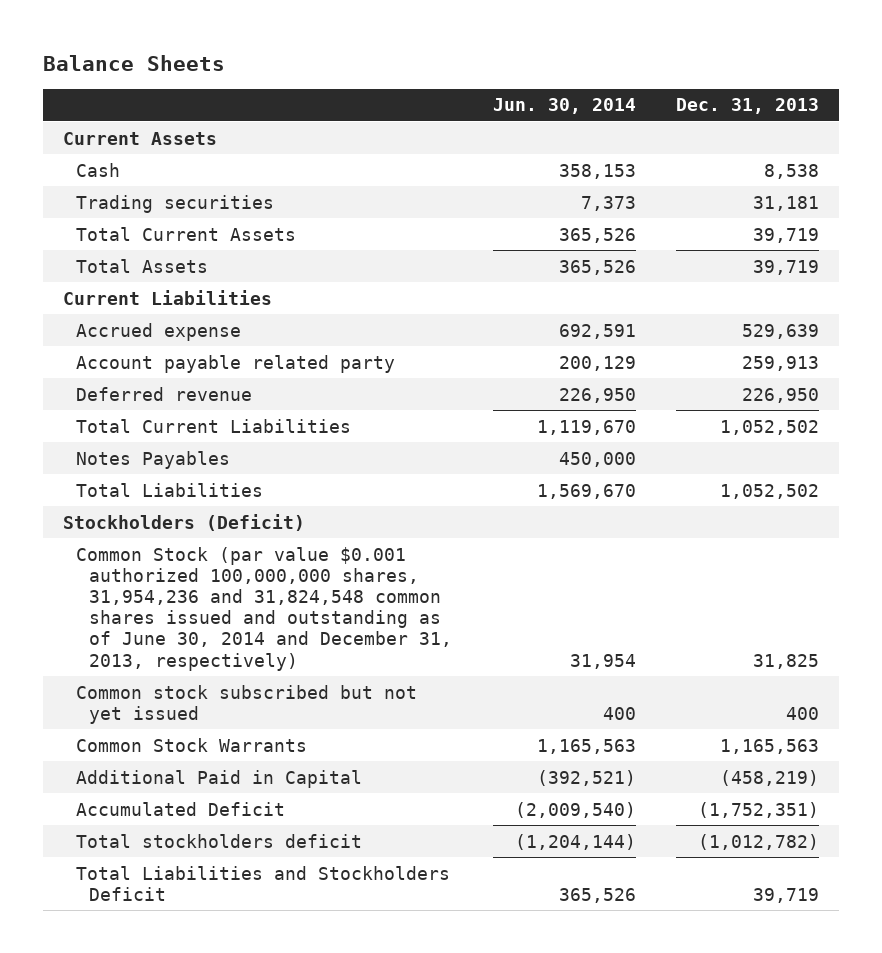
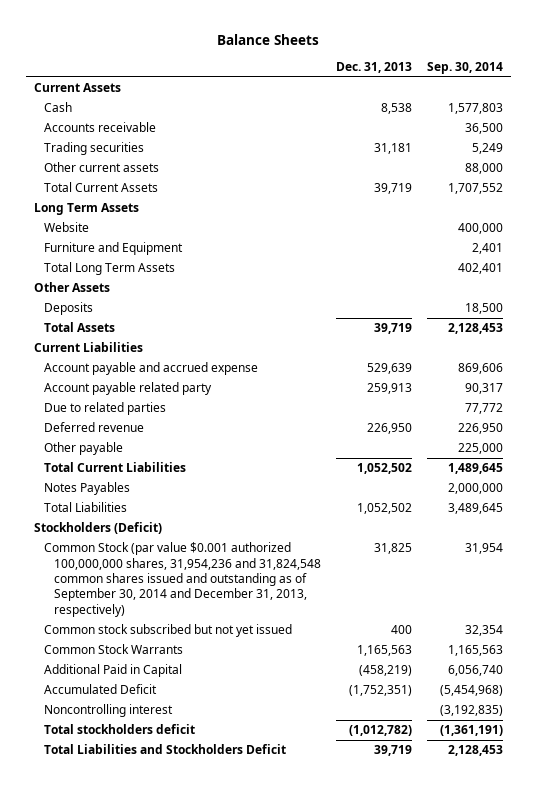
- | Jun. 30, 2014 | Dec. 31, 2013
+ | Dec. 31, 2013 | Sep. 30, 2014
+ Accounts receivable | | 36,500
+ Other current assets | | 88,000
+ Long Term Assets
+ Website | | 400,000
+ Furniture and Equipment | | 2,401
+ Total Long Term Assets | | 402,401
+ Other Assets
+ Deposits | | 18,500
- Accrued expense | 692,591 | 529,639
+ Account payable and accrued expense | 529,639 | 869,606
+ Due to related parties | | 77,772
+ Other payable | | 225,000
- Common Stock (par value $0.001 authorized 100,000,000 shares, 31,954,236 and 31,824,548 common shares issued and outstanding as of June 30, 2014 and December 31, 2013, respectively) | 31,954 | 31,825
+ Common Stock (par value $0.001 authorized 100,000,000 shares, 31,954,236 and 31,824,548 common shares issued and outstanding as of September 30, 2014 and December 31, 2013, respectively) | 31,825 | 31,954
+ Noncontrolling interest | | (3,192,835)

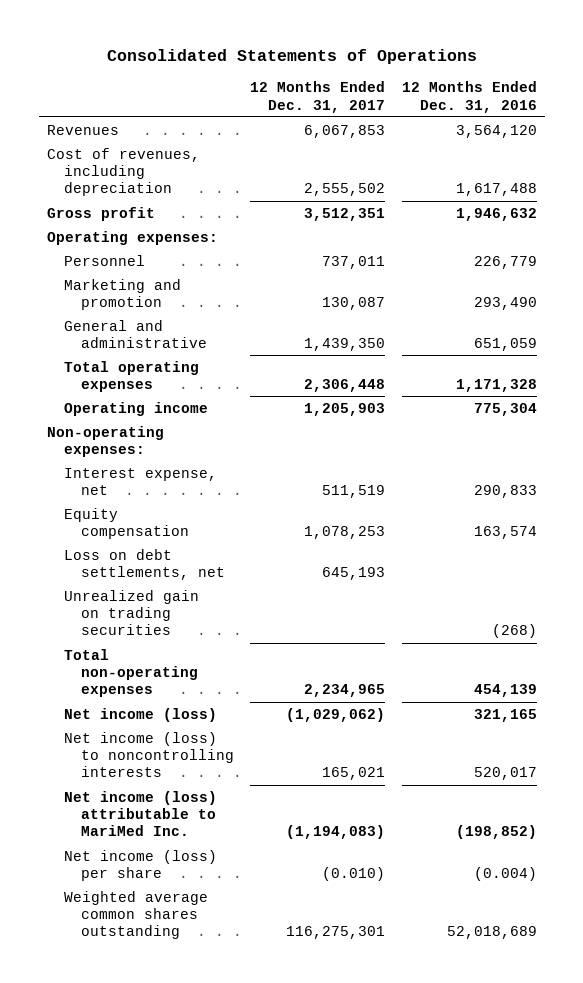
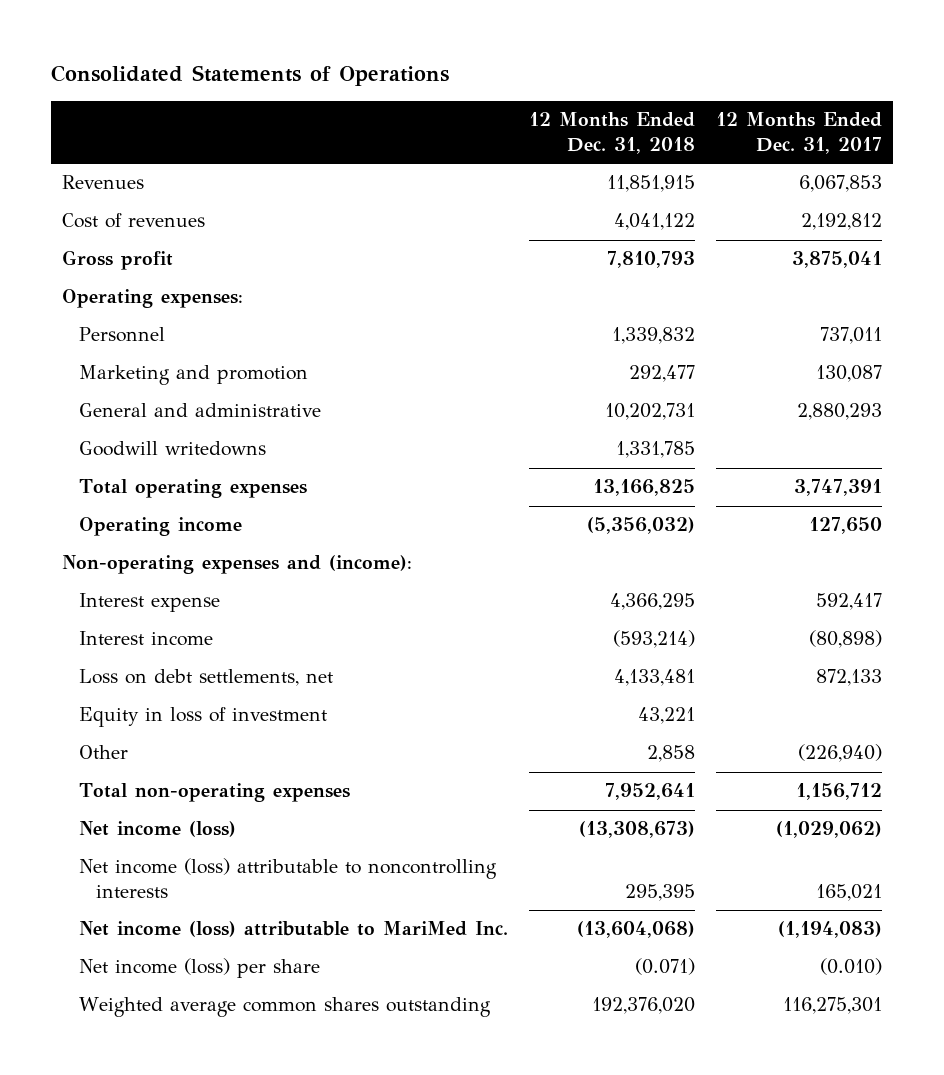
- | 12 Months Ended Dec. 31, 2017 | 12 Months Ended Dec. 31, 2016
+ | 12 Months Ended Dec. 31, 2018 | 12 Months Ended Dec. 31, 2017
- Cost of revenues, including depreciation | 2,555,502 | 1,617,488
- Gross profit | 3,512,351 | 1,946,632
+ Cost of revenues | 4,041,122 | 2,192,812
+ Gross profit | 7,810,793 | 3,875,041
- General and administrative | 1,439,350 | 651,059
- Total operating expenses | 2,306,448 | 1,171,328
- Operating income | 1,205,903 | 775,304
- Non-operating expenses:
- Interest expense, net | 511,519 | 290,833
- Equity compensation | 1,078,253 | 163,574
- Loss on debt settlements, net | 645,193 |
- Unrealized gain on trading securities | | (268)
- Total non-operating expenses | 2,234,965 | 454,139
+ General and administrative | 10,202,731 | 2,880,293
+ Goodwill writedowns | 1,331,785 |
+ Total operating expenses | 13,166,825 | 3,747,391
+ Operating income | (5,356,032) | 127,650
+ Non-operating expenses and (income):
+ Interest expense | 4,366,295 | 592,417
+ Interest income | (593,214) | (80,898)
+ Loss on debt settlements, net | 4,133,481 | 872,133
+ Equity in loss of investment | 43,221 |
+ Other | 2,858 | (226,940)
+ Total non-operating expenses | 7,952,641 | 1,156,712
- Net income (loss) to noncontrolling interests | 165,021 | 520,017
+ Net income (loss) attributable to noncontrolling interests | 295,395 | 165,021

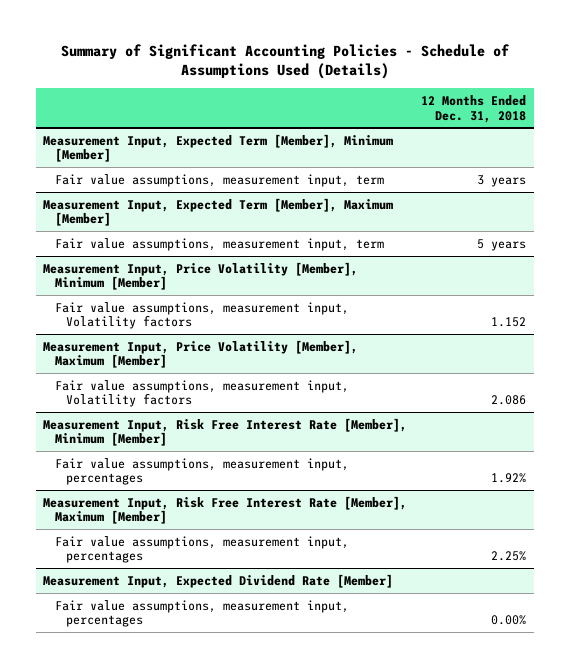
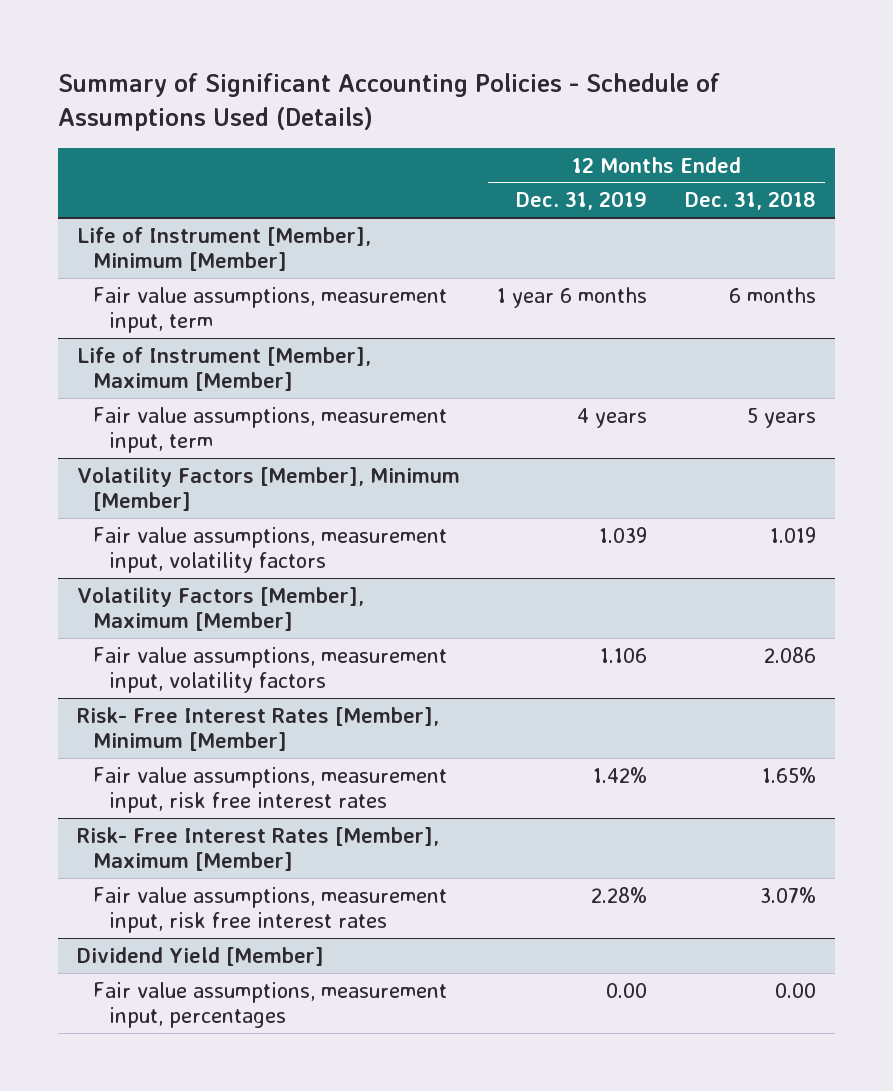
- | 12 Months Ended Dec. 31, 2018
+ | 12 Months Ended Dec. 31, 2019 | 12 Months Ended Dec. 31, 2018
- Measurement Input, Expected Term [Member], Minimum [Member]
- Fair value assumptions, measurement input, term | 3 years
- Measurement Input, Expected Term [Member], Maximum [Member]
+ Life of Instrument [Member], Minimum [Member]
+ Fair value assumptions, measurement input, term | 1 year 6 months | 6 months
+ Life of Instrument [Member], Maximum [Member]
- Measurement Input, Price Volatility [Member], Minimum [Member]
- Fair value assumptions, measurement input, Volatility factors | 1.152
- Measurement Input, Price Volatility [Member], Maximum [Member]
- Fair value assumptions, measurement input, Volatility factors | 2.086
- Measurement Input, Risk Free Interest Rate [Member], Minimum [Member]
- Fair value assumptions, measurement input, percentages | 1.92%
- Measurement Input, Risk Free Interest Rate [Member], Maximum [Member]
- Fair value assumptions, measurement input, percentages | 2.25%
- Measurement Input, Expected Dividend Rate [Member]
- Fair value assumptions, measurement input, percentages | 0.00%
+ Volatility Factors [Member], Minimum [Member]
+ Fair value assumptions, measurement input, volatility factors | 1.039 | 1.019
+ Volatility Factors [Member], Maximum [Member]
+ Fair value assumptions, measurement input, volatility factors | 1.106 | 2.086
+ Risk- Free Interest Rates [Member], Minimum [Member]
+ Fair value assumptions, measurement input, risk free interest rates | 1.42% | 1.65%
+ Risk- Free Interest Rates [Member], Maximum [Member]
+ Fair value assumptions, measurement input, risk free interest rates | 2.28% | 3.07%
+ Dividend Yield [Member]
+ Fair value assumptions, measurement input, percentages | 0.00 | 0.00

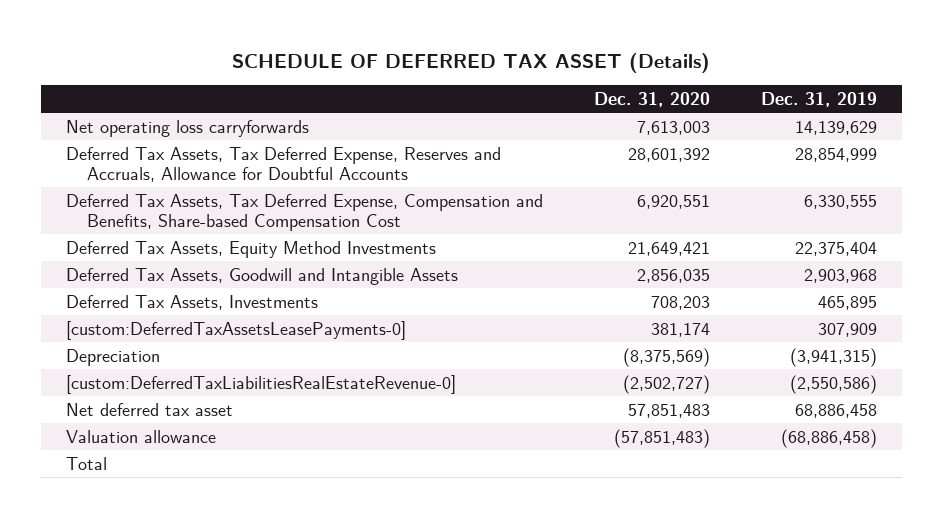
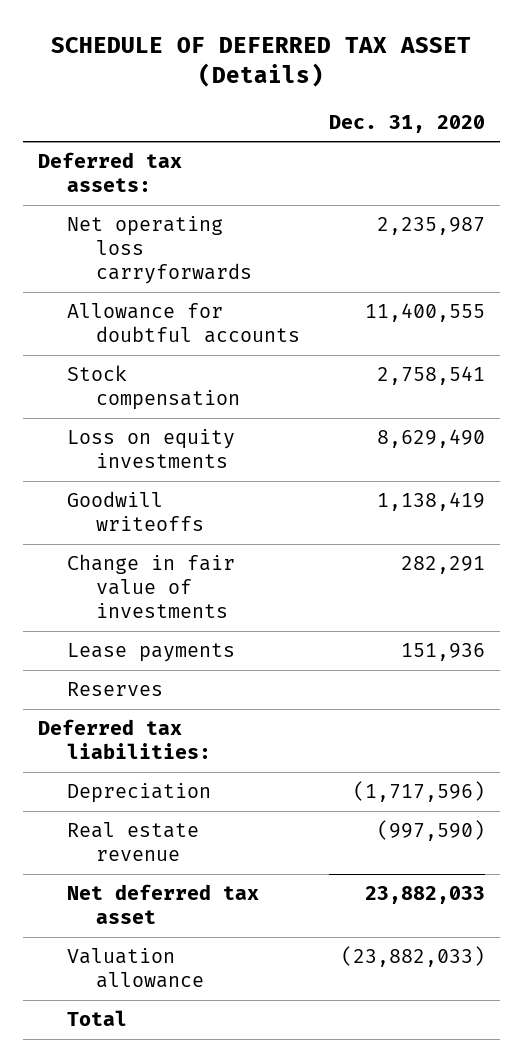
- | Dec. 31, 2020 | Dec. 31, 2019
+ | Dec. 31, 2020
- Net operating loss carryforwards | 7,613,003 | 14,139,629
- Deferred Tax Assets, Tax Deferred Expense, Reserves and Accruals, Allowance for Doubtful Accounts | 28,601,392 | 28,854,999
- Deferred Tax Assets, Tax Deferred Expense, Compensation and Benefits, Share-based Compensation Cost | 6,920,551 | 6,330,555
- Deferred Tax Assets, Equity Method Investments | 21,649,421 | 22,375,404
- Deferred Tax Assets, Goodwill and Intangible Assets | 2,856,035 | 2,903,968
- Deferred Tax Assets, Investments | 708,203 | 465,895
- [custom:DeferredTaxAssetsLeasePayments-0] | 381,174 | 307,909
- Depreciation | (8,375,569) | (3,941,315)
- [custom:DeferredTaxLiabilitiesRealEstateRevenue-0] | (2,502,727) | (2,550,586)
- Net deferred tax asset | 57,851,483 | 68,886,458
- Valuation allowance | (57,851,483) | (68,886,458)
+ Deferred tax assets:
+ Net operating loss carryforwards | 2,235,987
+ Allowance for doubtful accounts | 11,400,555
+ Stock compensation | 2,758,541
+ Loss on equity investments | 8,629,490
+ Goodwill writeoffs | 1,138,419
+ Change in fair value of investments | 282,291
+ Lease payments | 151,936
+ Reserves
+ Deferred tax liabilities:
+ Depreciation | (1,717,596)
+ Real estate revenue | (997,590)
+ Net deferred tax asset | 23,882,033
+ Valuation allowance | (23,882,033)

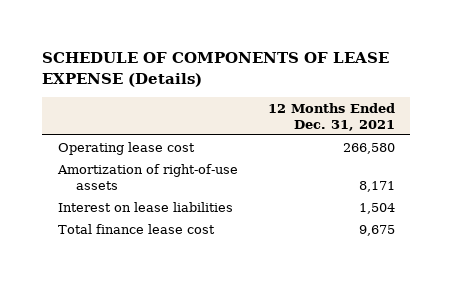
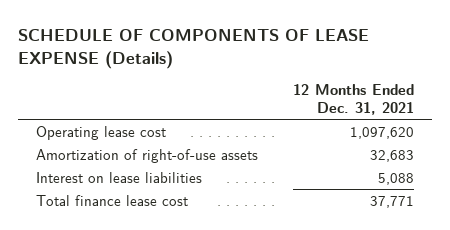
- Operating lease cost | 266,580
- Amortization of right-of-use assets | 8,171
- Interest on lease liabilities | 1,504
- Total finance lease cost | 9,675
+ Operating lease cost | 1,097,620
+ Amortization of right-of-use assets | 32,683
+ Interest on lease liabilities | 5,088
+ Total finance lease cost | 37,771

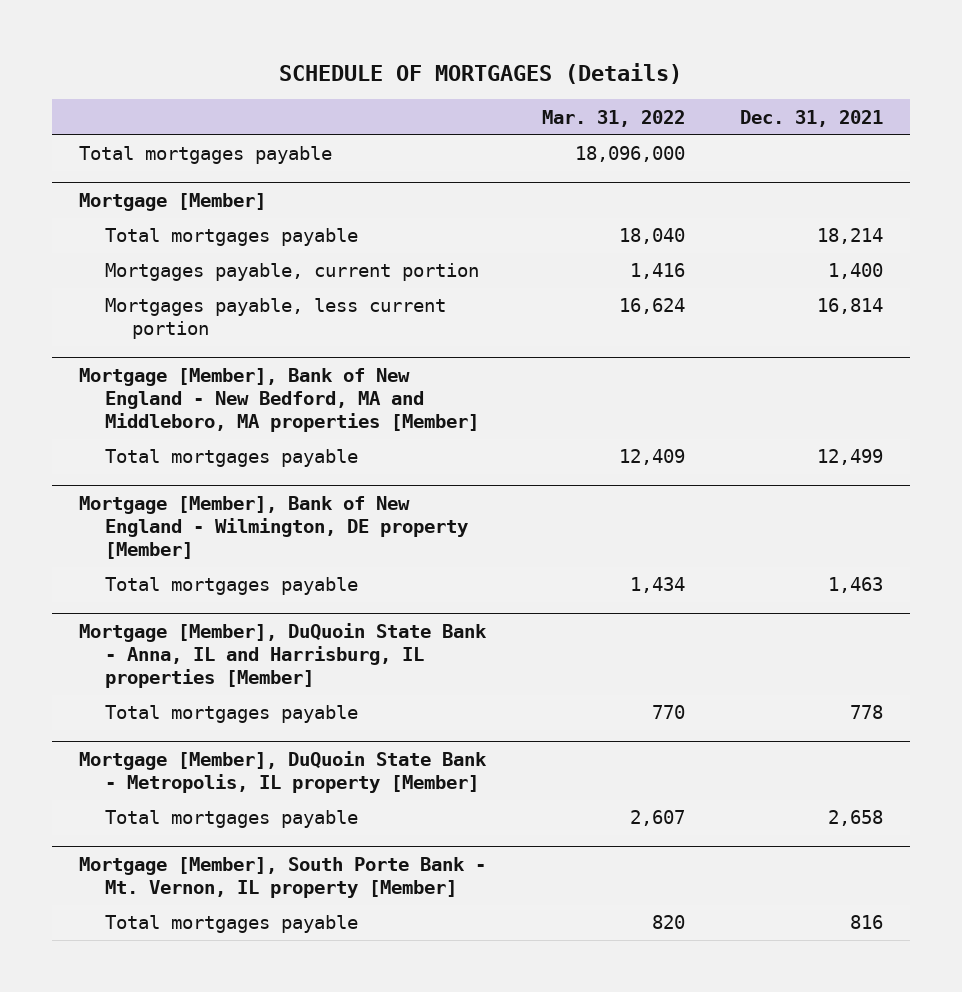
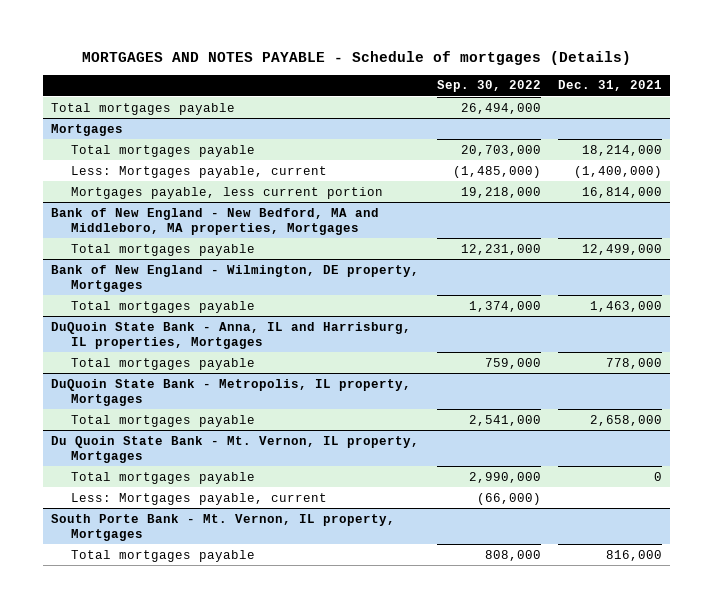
- SCHEDULE OF MORTGAGES (Details)
+ MORTGAGES AND NOTES PAYABLE - Schedule of mortgages (Details)
- | Mar. 31, 2022 | Dec. 31, 2021
+ | Sep. 30, 2022 | Dec. 31, 2021
- Mortgage [Member]
- Total mortgages payable | 18,040 | 18,214
- Mortgages payable, current portion | 1,416 | 1,400
- Mortgages payable, less current portion | 16,624 | 16,814
- Mortgage [Member], Bank of New England - New Bedford, MA and Middleboro, MA properties [Member]
- Total mortgages payable | 12,409 | 12,499
- Mortgage [Member], Bank of New England - Wilmington, DE property [Member]
- Total mortgages payable | 1,434 | 1,463
- Mortgage [Member], DuQuoin State Bank - Anna, IL and Harrisburg, IL properties [Member]
- Total mortgages payable | 770 | 778
- Mortgage [Member], DuQuoin State Bank - Metropolis, IL property [Member]
- Total mortgages payable | 2,607 | 2,658
- Mortgage [Member], South Porte Bank - Mt. Vernon, IL property [Member]
- Total mortgages payable | 820 | 816
+ Mortgages
+ Total mortgages payable | 20,703,000 | 18,214,000
+ Less: Mortgages payable, current | (1,485,000) | (1,400,000)
+ Mortgages payable, less current portion | 19,218,000 | 16,814,000
+ Bank of New England - New Bedford, MA and Middleboro, MA properties, Mortgages
+ Total mortgages payable | 12,231,000 | 12,499,000
+ Bank of New England - Wilmington, DE property, Mortgages
+ Total mortgages payable | 1,374,000 | 1,463,000
+ DuQuoin State Bank - Anna, IL and Harrisburg, IL properties, Mortgages
+ Total mortgages payable | 759,000 | 778,000
+ DuQuoin State Bank - Metropolis, IL property, Mortgages
+ Total mortgages payable | 2,541,000 | 2,658,000
+ Du Quoin State Bank - Mt. Vernon, IL property, Mortgages
+ Total mortgages payable | 2,990,000 | 0
+ Less: Mortgages payable, current | (66,000) |
+ South Porte Bank - Mt. Vernon, IL property, Mortgages
+ Total mortgages payable | 808,000 | 816,000

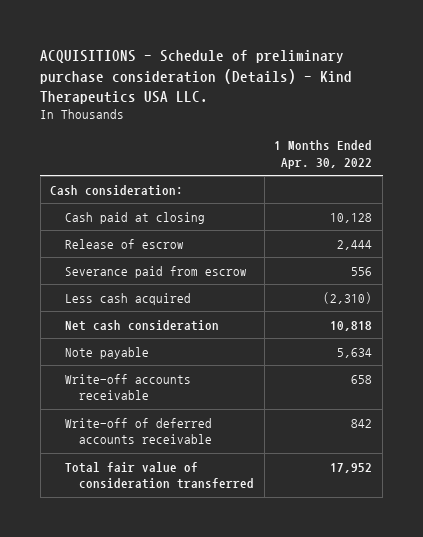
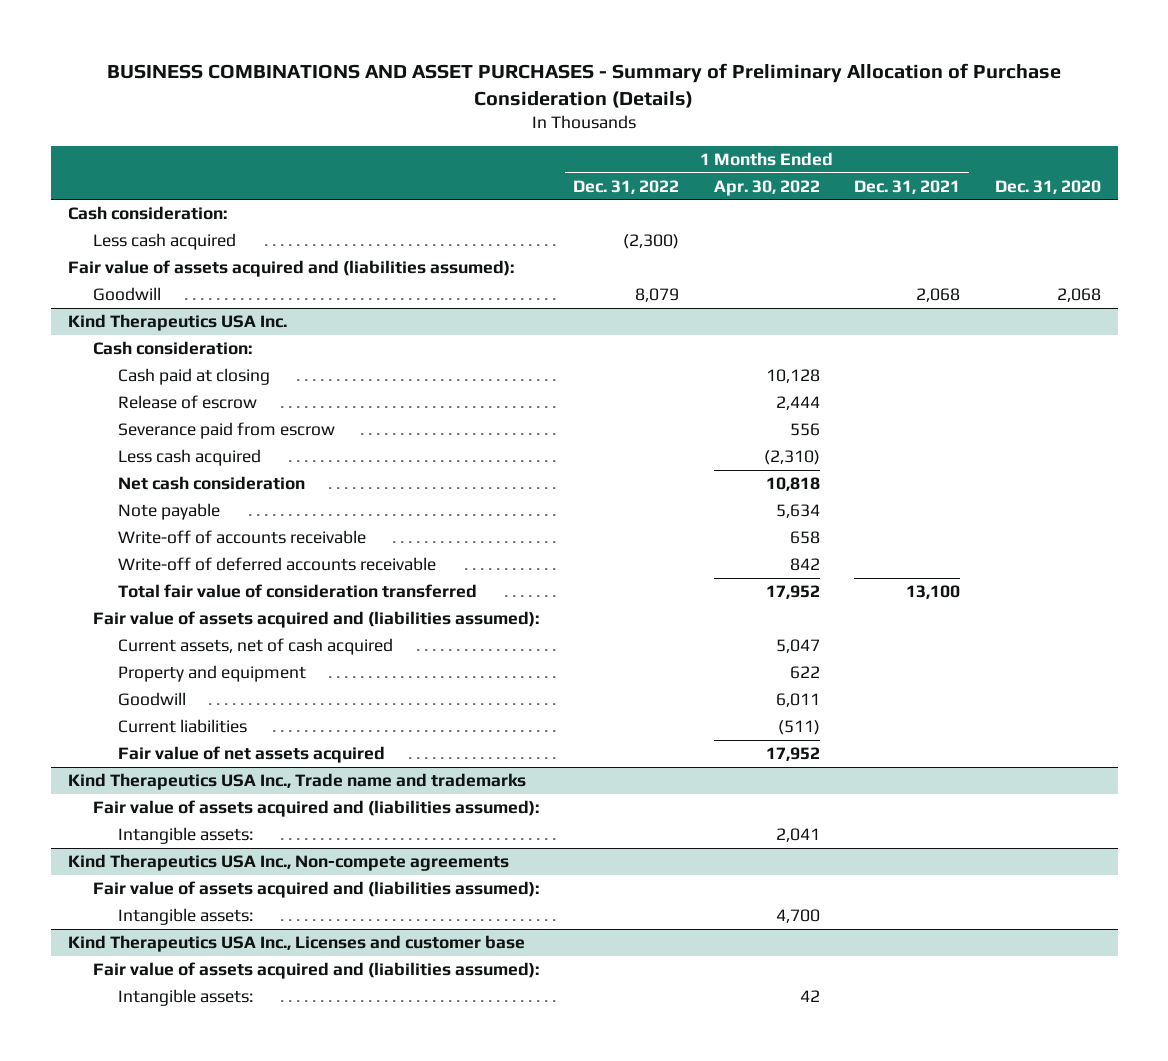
- ACQUISITIONS - Schedule of preliminary purchase consideration (Details) - Kind Therapeutics USA LLC.
+ BUSINESS COMBINATIONS AND ASSET PURCHASES - Summary of Preliminary Allocation of Purchase Consideration (Details)
- | 1 Months Ended Apr. 30, 2022
+ | 1 Months Ended Dec. 31, 2022 | 1 Months Ended Apr. 30, 2022 | 1 Months Ended Dec. 31, 2021 | Dec. 31, 2020
+ Less cash acquired | (2,300) | | |
+ Fair value of assets acquired and (liabilities assumed):
+ Goodwill | 8,079 | | 2,068 | 2,068
+ Kind Therapeutics USA Inc.
+ Cash consideration:
- Write-off accounts receivable | 658
+ Write-off of accounts receivable | | 658 | |
+ Fair value of assets acquired and (liabilities assumed):
+ Current assets, net of cash acquired | | 5,047 | |
+ Property and equipment | | 622 | |
+ Goodwill | | 6,011 | |
+ Current liabilities | | (511) | |
+ Fair value of net assets acquired | | 17,952 | |
+ Kind Therapeutics USA Inc., Trade name and trademarks
+ Fair value of assets acquired and (liabilities assumed):
+ Intangible assets: | | 2,041 | |
+ Kind Therapeutics USA Inc., Non-compete agreements
+ Fair value of assets acquired and (liabilities assumed):
+ Intangible assets: | | 4,700 | |
+ Kind Therapeutics USA Inc., Licenses and customer base
+ Fair value of assets acquired and (liabilities assumed):
+ Intangible assets: | | 42 | |

